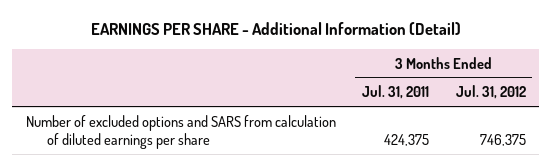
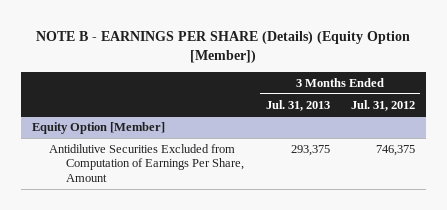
- EARNINGS PER SHARE - Additional Information (Detail)
+ NOTE B - EARNINGS PER SHARE (Details) (Equity Option [Member])
- | 3 Months Ended Jul. 31, 2011 | 3 Months Ended Jul. 31, 2012
+ | 3 Months Ended Jul. 31, 2013 | 3 Months Ended Jul. 31, 2012
- Number of excluded options and SARS from calculation of diluted earnings per share | 424,375 | 746,375
+ Equity Option [Member]
+ Antidilutive Securities Excluded from Computation of Earnings Per Share, Amount | 293,375 | 746,375

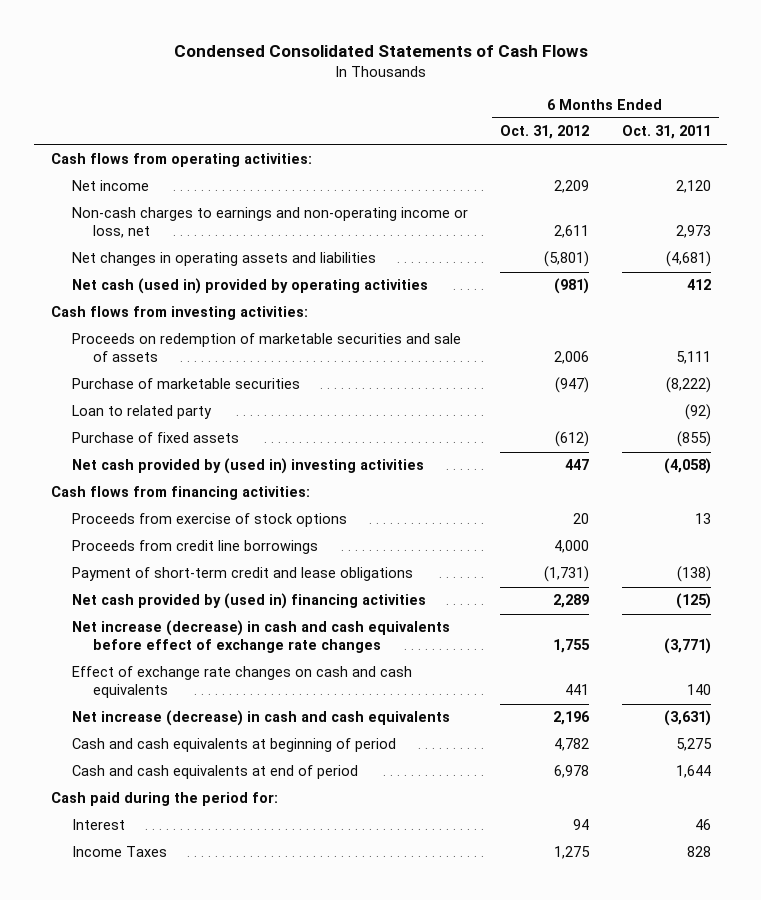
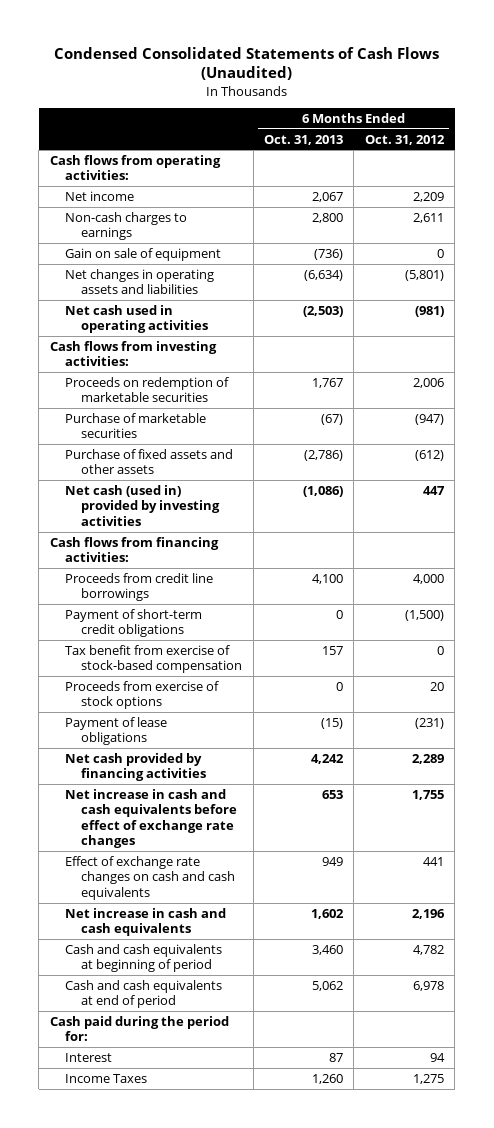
- Condensed Consolidated Statements of Cash Flows
+ Condensed Consolidated Statements of Cash Flows (Unaudited)
- | 6 Months Ended Oct. 31, 2012 | 6 Months Ended Oct. 31, 2011
+ | 6 Months Ended Oct. 31, 2013 | 6 Months Ended Oct. 31, 2012
- Non-cash charges to earnings and non-operating income or loss, net | 2,611 | 2,973
+ Non-cash charges to earnings | 2,800 | 2,611
+ Gain on sale of equipment | (736) | 0
- Net cash (used in) provided by operating activities | (981) | 412
+ Net cash used in operating activities | (2,503) | (981)
- Proceeds on redemption of marketable securities and sale of assets | 2,006 | 5,111
+ Proceeds on redemption of marketable securities | 1,767 | 2,006
- Loan to related party | | (92)
- Purchase of fixed assets | (612) | (855)
- Net cash provided by (used in) investing activities | 447 | (4,058)
+ Purchase of fixed assets and other assets | (2,786) | (612)
+ Net cash (used in) provided by investing activities | (1,086) | 447
- Payment of short-term credit and lease obligations | (1,731) | (138)
- Net cash provided by (used in) financing activities | 2,289 | (125)
- Net increase (decrease) in cash and cash equivalents before effect of exchange rate changes | 1,755 | (3,771)
+ Payment of short-term credit obligations | 0 | (1,500)
+ Tax benefit from exercise of stock-based compensation | 157 | 0
moved down: Proceeds from exercise of stock options | 0 | 20
+ Payment of lease obligations | (15) | (231)
+ Net cash provided by financing activities | 4,242 | 2,289
+ Net increase in cash and cash equivalents before effect of exchange rate changes | 653 | 1,755
- Net increase (decrease) in cash and cash equivalents | 2,196 | (3,631)
+ Net increase in cash and cash equivalents | 1,602 | 2,196

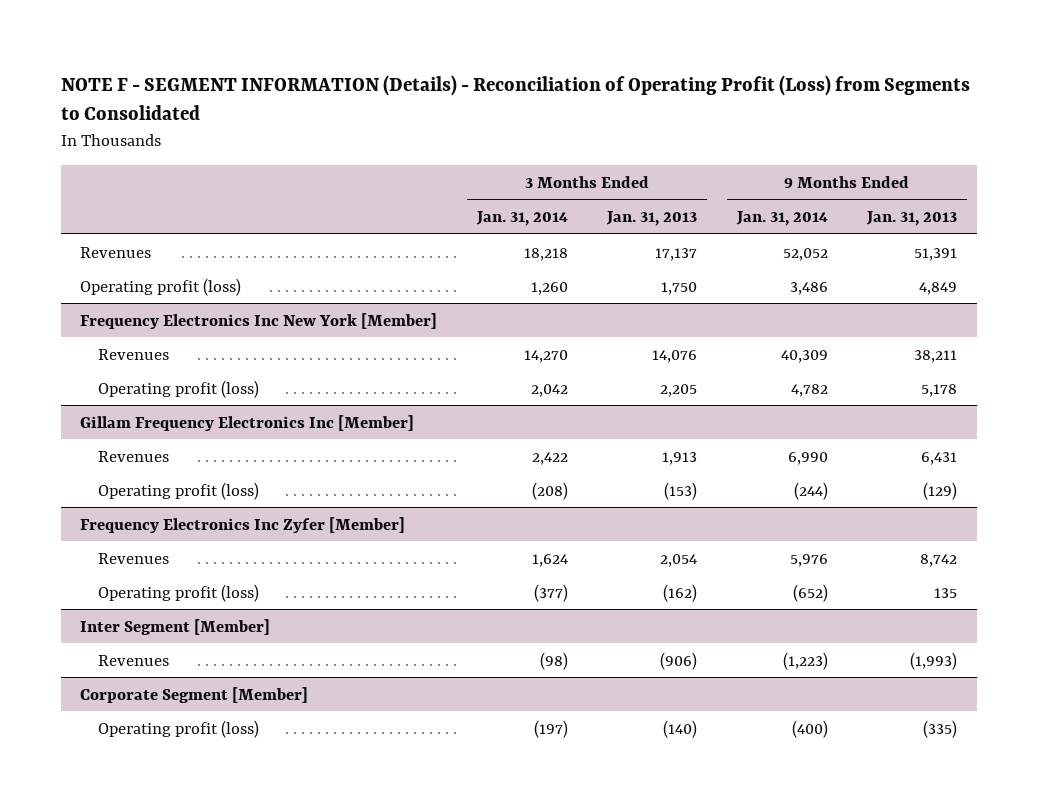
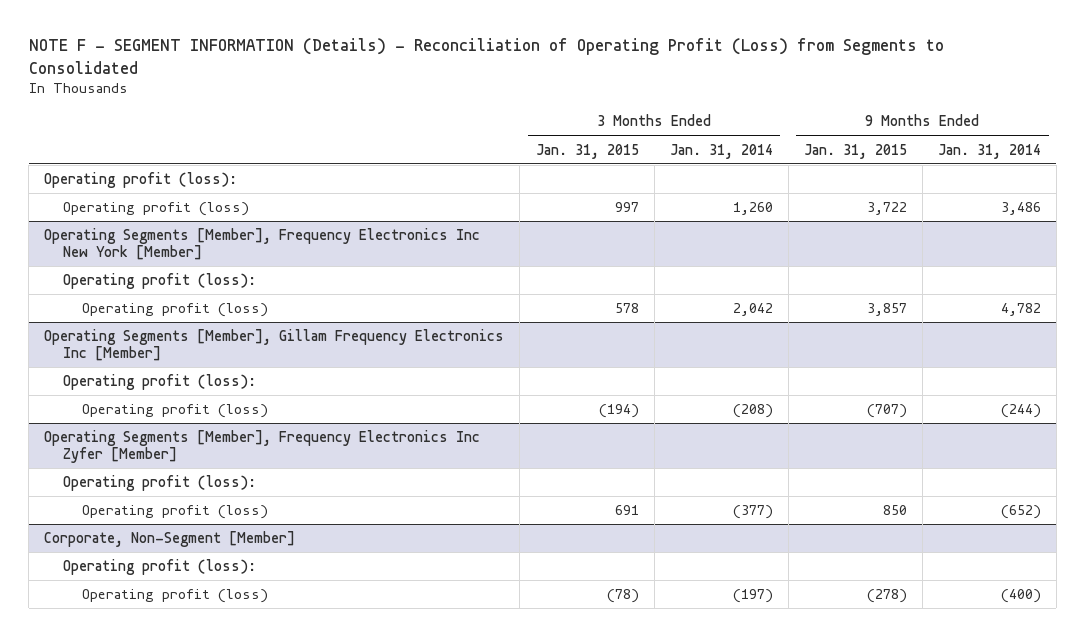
- | 3 Months Ended Jan. 31, 2014 | 3 Months Ended Jan. 31, 2013 | 9 Months Ended Jan. 31, 2014 | 9 Months Ended Jan. 31, 2013
+ | 3 Months Ended Jan. 31, 2015 | 3 Months Ended Jan. 31, 2014 | 9 Months Ended Jan. 31, 2015 | 9 Months Ended Jan. 31, 2014
- Revenues | 18,218 | 17,137 | 52,052 | 51,391
+ Operating profit (loss):
- Frequency Electronics Inc New York [Member]
- Revenues | 14,270 | 14,076 | 40,309 | 38,211
+ Operating Segments [Member], Frequency Electronics Inc New York [Member]
+ Operating profit (loss):
- Gillam Frequency Electronics Inc [Member]
- Revenues | 2,422 | 1,913 | 6,990 | 6,431
+ Operating Segments [Member], Gillam Frequency Electronics Inc [Member]
+ Operating profit (loss):
- Frequency Electronics Inc Zyfer [Member]
- Revenues | 1,624 | 2,054 | 5,976 | 8,742
+ Operating Segments [Member], Frequency Electronics Inc Zyfer [Member]
+ Operating profit (loss):
- Inter Segment [Member]
- Revenues | (98) | (906) | (1,223) | (1,993)
- Corporate Segment [Member]
+ Corporate, Non-Segment [Member]
+ Operating profit (loss):

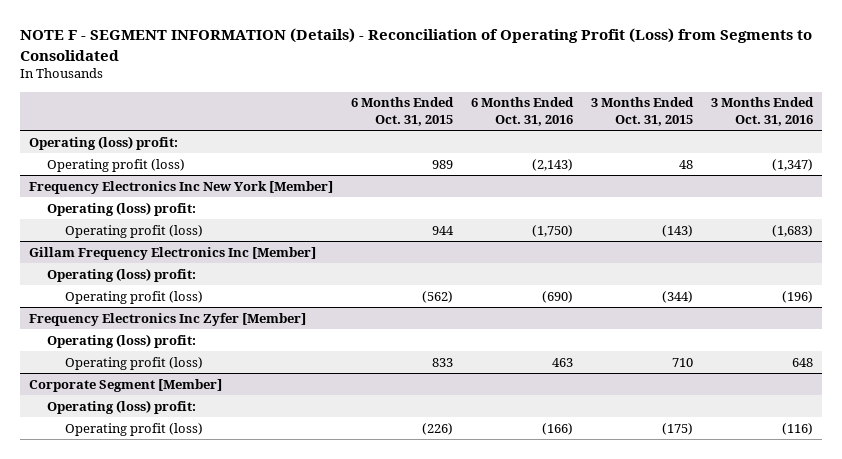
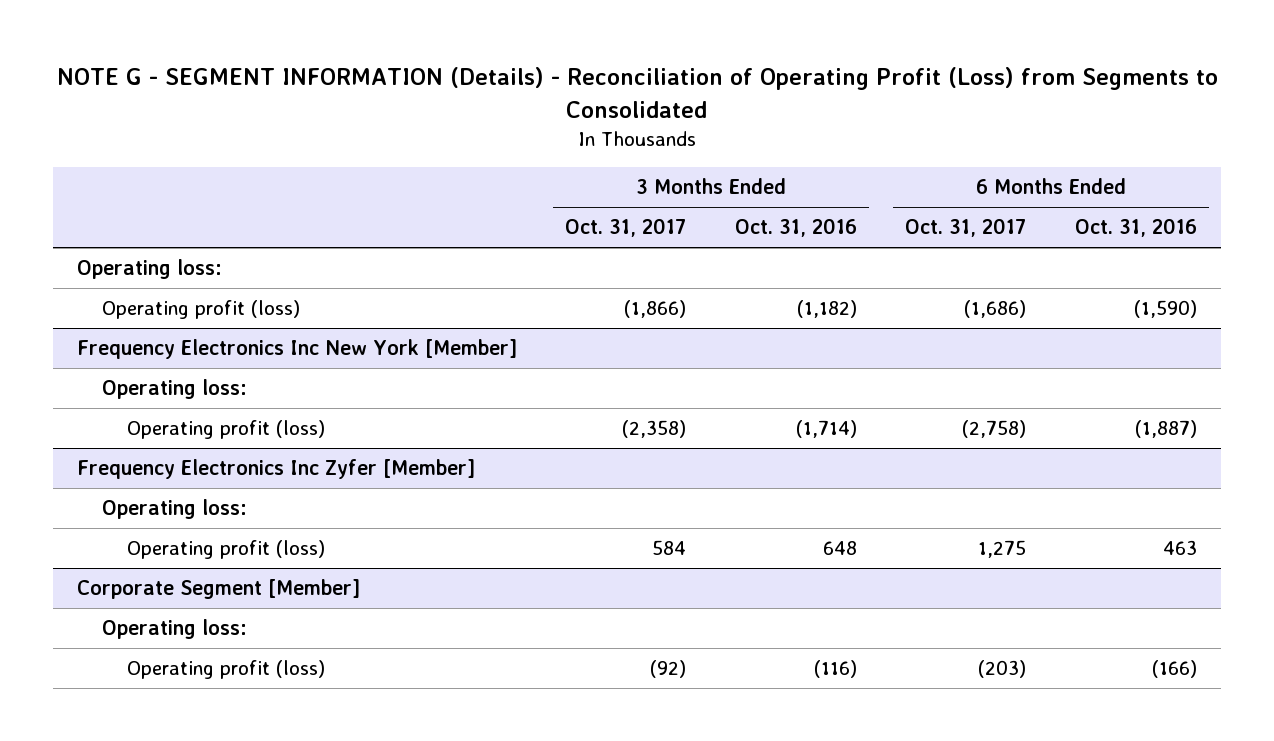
- NOTE F - SEGMENT INFORMATION (Details) - Reconciliation of Operating Profit (Loss) from Segments to Consolidated
+ NOTE G - SEGMENT INFORMATION (Details) - Reconciliation of Operating Profit (Loss) from Segments to Consolidated
- | 6 Months Ended Oct. 31, 2015 | 6 Months Ended Oct. 31, 2016 | 3 Months Ended Oct. 31, 2015 | 3 Months Ended Oct. 31, 2016
+ | 3 Months Ended Oct. 31, 2017 | 3 Months Ended Oct. 31, 2016 | 6 Months Ended Oct. 31, 2017 | 6 Months Ended Oct. 31, 2016
- Operating (loss) profit:
- Operating profit (loss) | 989 | (2,143) | 48 | (1,347)
+ Operating loss:
+ Operating profit (loss) | (1,866) | (1,182) | (1,686) | (1,590)
@ Frequency Electronics Inc New York [Member]
- Operating (loss) profit:
- Operating profit (loss) | 944 | (1,750) | (143) | (1,683)
- Gillam Frequency Electronics Inc [Member]
- Operating (loss) profit:
- Operating profit (loss) | (562) | (690) | (344) | (196)
@ Frequency Electronics Inc New York [Member]
+ Operating loss:
+ Operating profit (loss) | (2,358) | (1,714) | (2,758) | (1,887)
@ Frequency Electronics Inc Zyfer [Member]
- Operating (loss) profit:
+ Operating loss:
@ Corporate Segment [Member]
- Operating (loss) profit:
+ Operating loss:

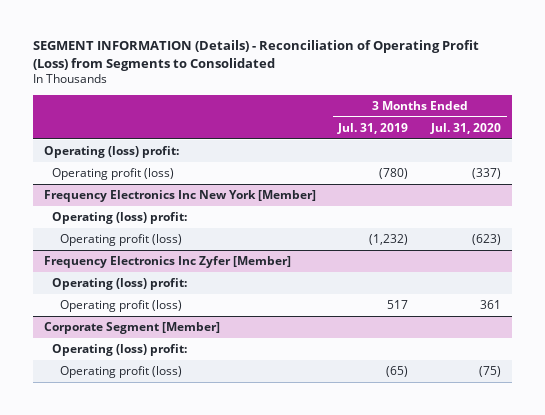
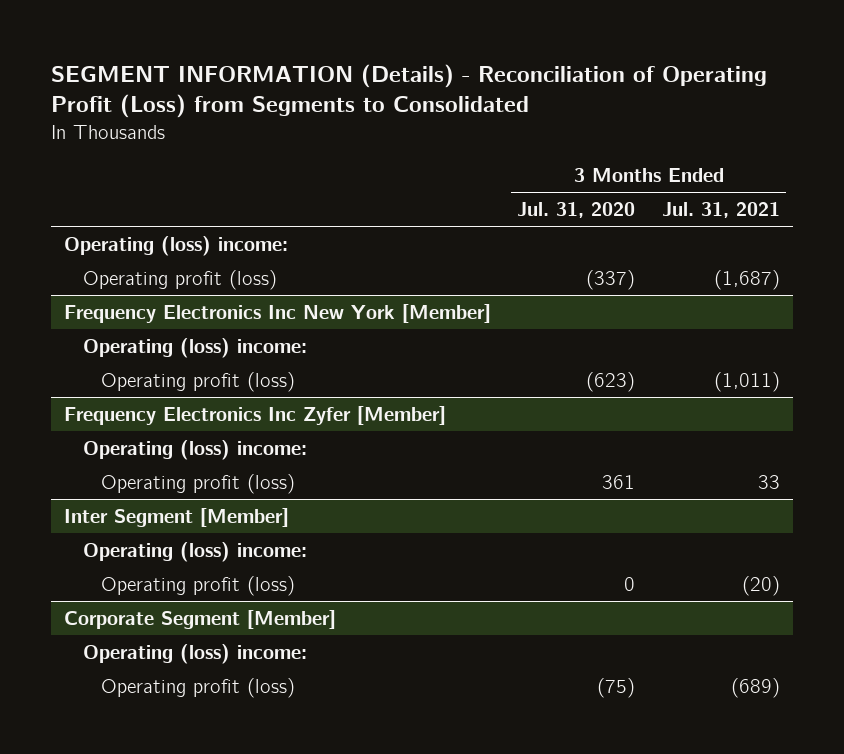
- | 3 Months Ended Jul. 31, 2019 | 3 Months Ended Jul. 31, 2020
+ | 3 Months Ended Jul. 31, 2020 | 3 Months Ended Jul. 31, 2021
- Operating (loss) profit:
+ Operating (loss) income:
@ Frequency Electronics Inc New York [Member]
- Operating (loss) profit:
+ Operating (loss) income:
@ Frequency Electronics Inc Zyfer [Member]
- Operating (loss) profit:
+ Operating (loss) income:
+ Inter Segment [Member]
+ Operating (loss) income:
+ Operating profit (loss) | 0 | (20)
@ Corporate Segment [Member]
- Operating (loss) profit:
+ Operating (loss) income:

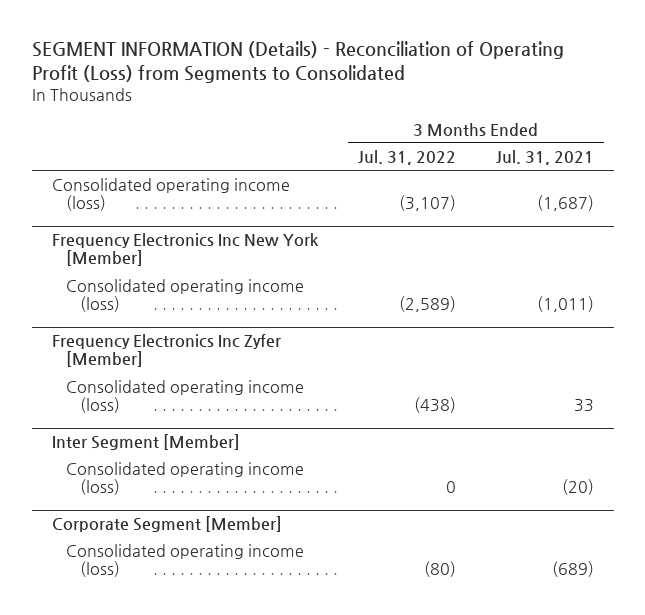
- | 3 Months Ended Jul. 31, 2020 | 3 Months Ended Jul. 31, 2021
+ | 3 Months Ended Jul. 31, 2022 | 3 Months Ended Jul. 31, 2021
- Operating (loss) income:
- Operating profit (loss) | (337) | (1,687)
+ Consolidated operating income (loss) | (3,107) | (1,687)
@ Frequency Electronics Inc New York [Member]
- Operating (loss) income:
- Operating profit (loss) | (623) | (1,011)
+ Consolidated operating income (loss) | (2,589) | (1,011)
@ Frequency Electronics Inc Zyfer [Member]
- Operating (loss) income:
- Operating profit (loss) | 361 | 33
+ Consolidated operating income (loss) | (438) | 33
@ Inter Segment [Member]
- Operating (loss) income:
- Operating profit (loss) | 0 | (20)
+ Consolidated operating income (loss) | 0 | (20)
@ Corporate Segment [Member]
- Operating (loss) income:
- Operating profit (loss) | (75) | (689)
+ Consolidated operating income (loss) | (80) | (689)

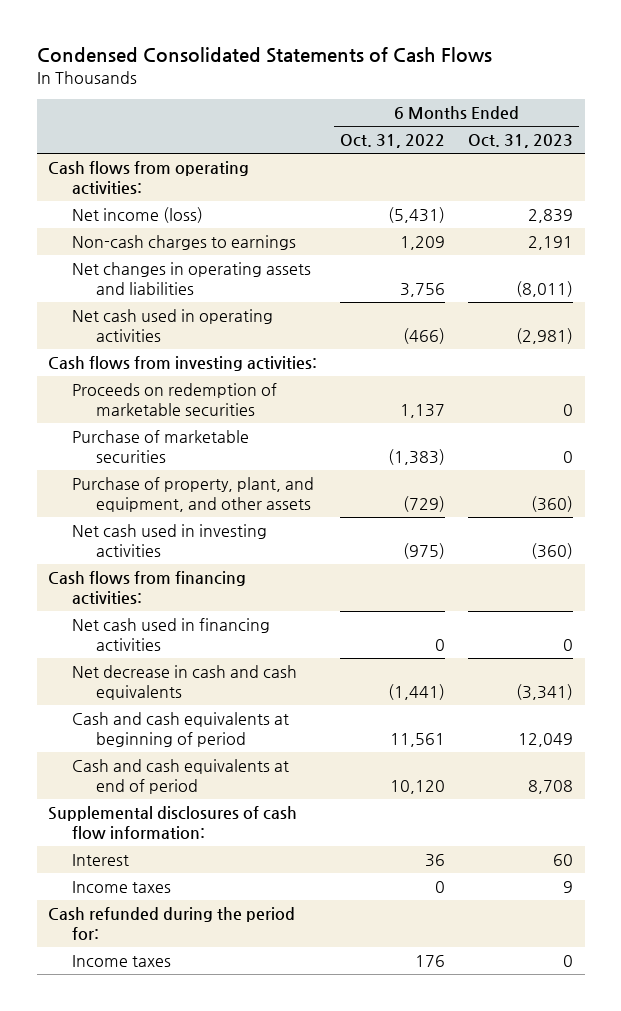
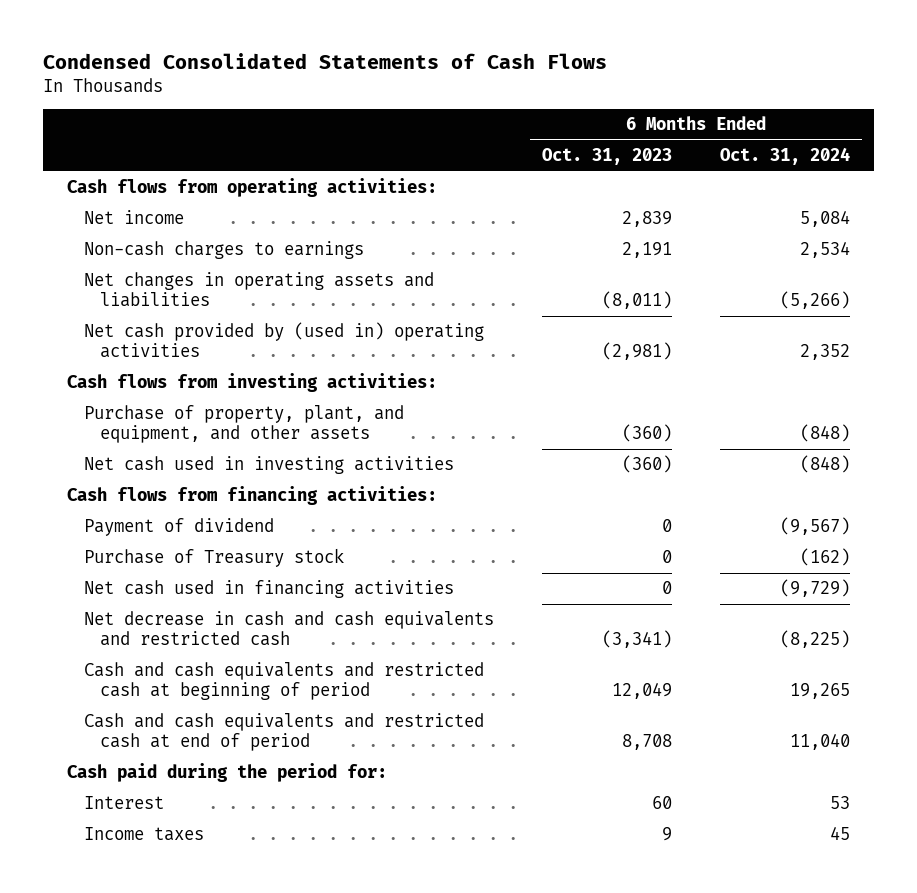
- | 6 Months Ended Oct. 31, 2022 | 6 Months Ended Oct. 31, 2023
+ | 6 Months Ended Oct. 31, 2023 | 6 Months Ended Oct. 31, 2024
- Net income (loss) | (5,431) | 2,839
+ Net income | 2,839 | 5,084
- Net cash used in operating activities | (466) | (2,981)
+ Net cash provided by (used in) operating activities | (2,981) | 2,352
- Proceeds on redemption of marketable securities | 1,137 | 0
- Purchase of marketable securities | (1,383) | 0
+ Payment of dividend | 0 | (9,567)
+ Purchase of Treasury stock | 0 | (162)
- Net decrease in cash and cash equivalents | (1,441) | (3,341)
- Cash and cash equivalents at beginning of period | 11,561 | 12,049
- Cash and cash equivalents at end of period | 10,120 | 8,708
- Supplemental disclosures of cash flow information:
+ Net decrease in cash and cash equivalents and restricted cash | (3,341) | (8,225)
+ Cash and cash equivalents and restricted cash at beginning of period | 12,049 | 19,265
+ Cash and cash equivalents and restricted cash at end of period | 8,708 | 11,040
+ Cash paid during the period for:
- Cash refunded during the period for:
- Income taxes | 176 | 0

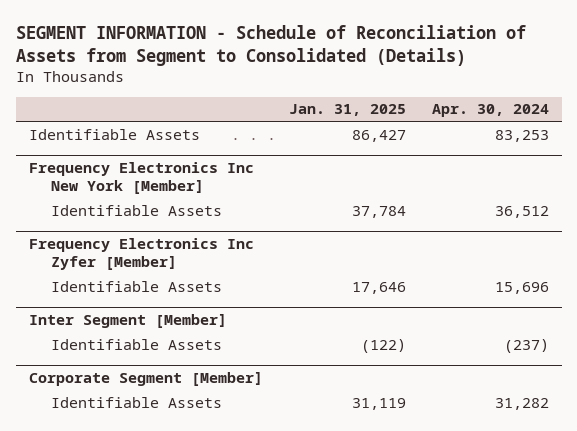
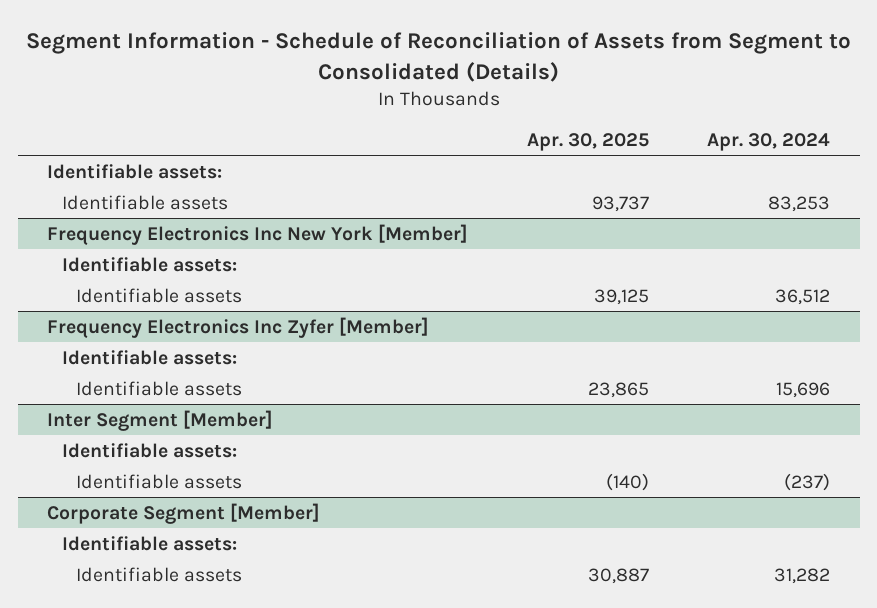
- SEGMENT INFORMATION - Schedule of Reconciliation of Assets from Segment to Consolidated (Details)
+ Segment Information - Schedule of Reconciliation of Assets from Segment to Consolidated (Details)
- | Jan. 31, 2025 | Apr. 30, 2024
+ | Apr. 30, 2025 | Apr. 30, 2024
- Identifiable Assets | 86,427 | 83,253
+ Identifiable assets:
+ Identifiable assets | 93,737 | 83,253
@ Frequency Electronics Inc New York [Member]
- Identifiable Assets | 37,784 | 36,512
+ Identifiable assets:
+ Identifiable assets | 39,125 | 36,512
@ Frequency Electronics Inc Zyfer [Member]
- Identifiable Assets | 17,646 | 15,696
+ Identifiable assets:
+ Identifiable assets | 23,865 | 15,696
@ Inter Segment [Member]
- Identifiable Assets | (122) | (237)
+ Identifiable assets:
+ Identifiable assets | (140) | (237)
@ Corporate Segment [Member]
- Identifiable Assets | 31,119 | 31,282
+ Identifiable assets:
+ Identifiable assets | 30,887 | 31,282

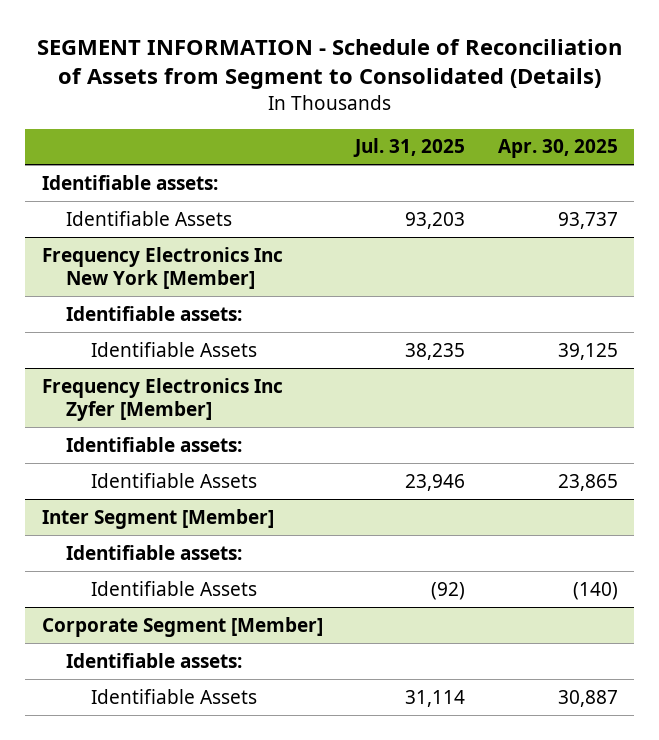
- Segment Information - Schedule of Reconciliation of Assets from Segment to Consolidated (Details)
+ SEGMENT INFORMATION - Schedule of Reconciliation of Assets from Segment to Consolidated (Details)
- | Apr. 30, 2025 | Apr. 30, 2024
+ | Jul. 31, 2025 | Apr. 30, 2025
- Identifiable assets | 93,737 | 83,253
+ Identifiable Assets | 93,203 | 93,737
@ Frequency Electronics Inc New York [Member]
- Identifiable assets | 39,125 | 36,512
+ Identifiable Assets | 38,235 | 39,125
@ Frequency Electronics Inc Zyfer [Member]
- Identifiable assets | 23,865 | 15,696
+ Identifiable Assets | 23,946 | 23,865
@ Inter Segment [Member]
- Identifiable assets | (140) | (237)
+ Identifiable Assets | (92) | (140)
@ Corporate Segment [Member]
- Identifiable assets | 30,887 | 31,282
+ Identifiable Assets | 31,114 | 30,887

